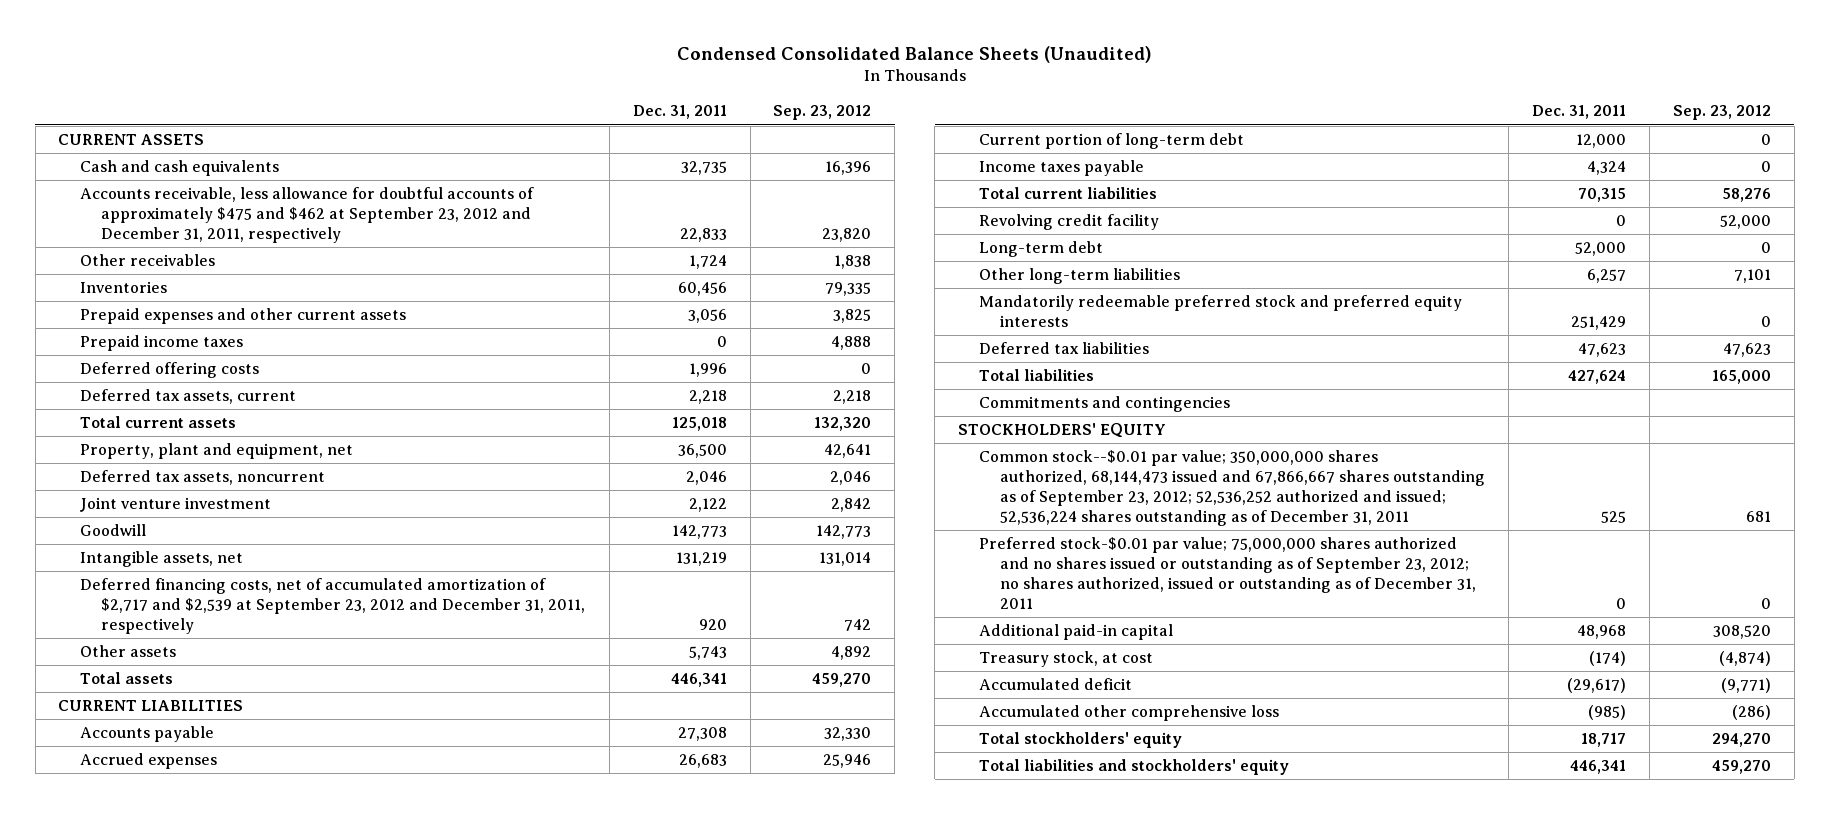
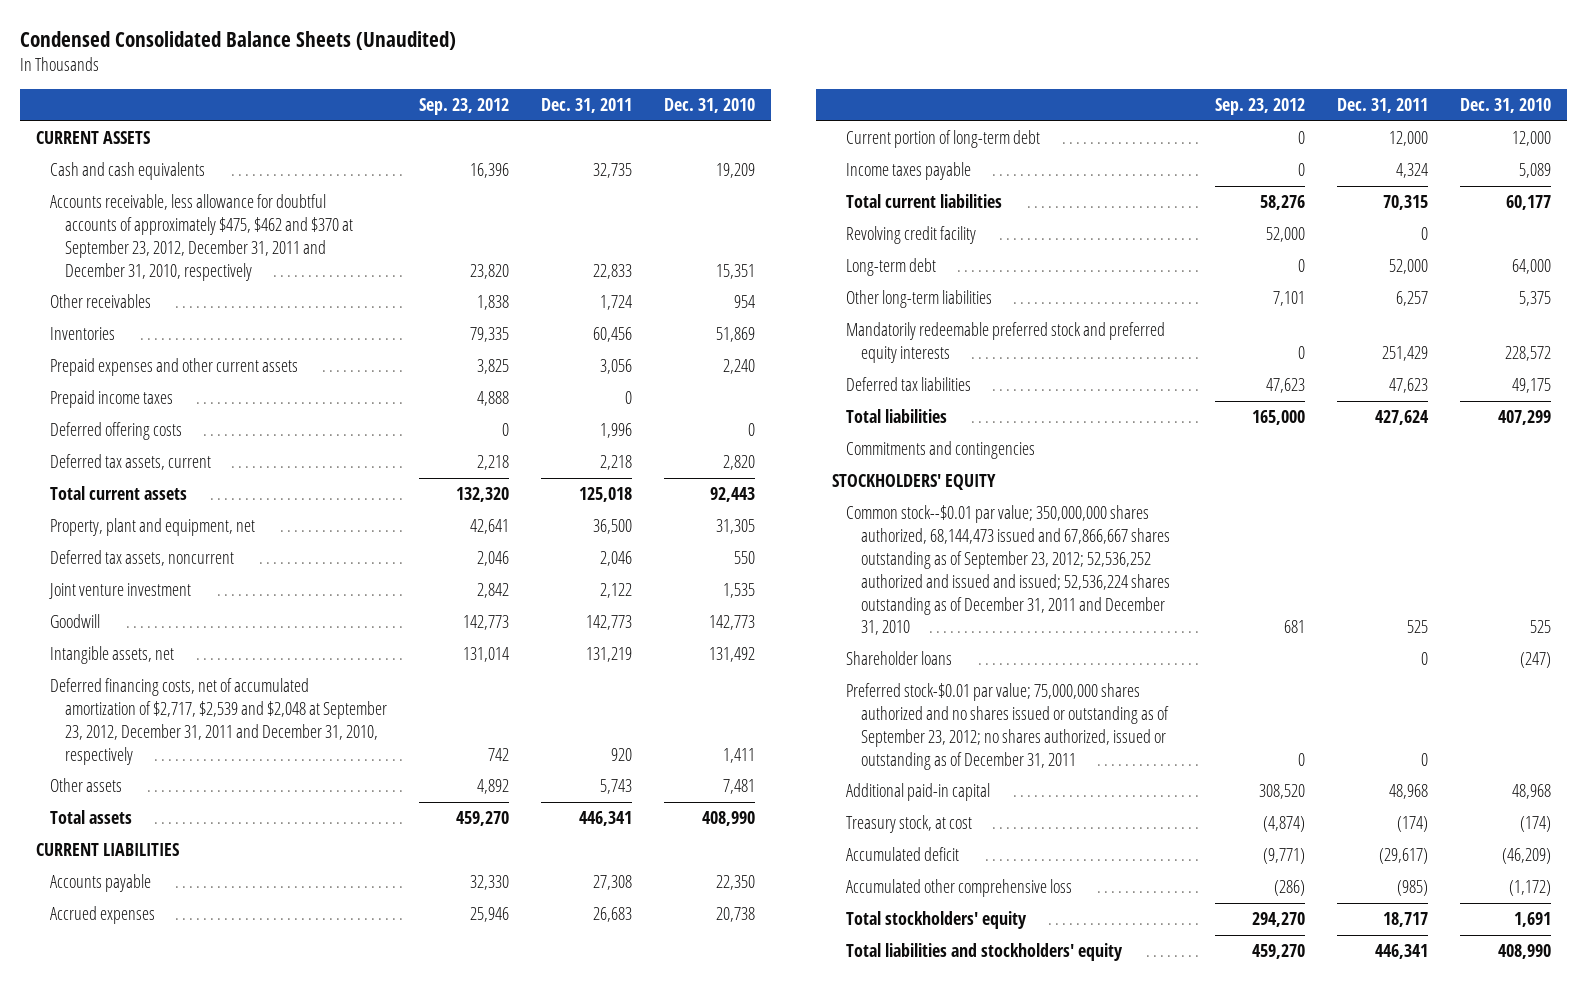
- | Dec. 31, 2011 | Sep. 23, 2012
+ | Sep. 23, 2012 | Dec. 31, 2011 | Dec. 31, 2010
- Accounts receivable, less allowance for doubtful accounts of approximately $475 and $462 at September 23, 2012 and December 31, 2011, respectively | 22,833 | 23,820
+ Accounts receivable, less allowance for doubtful accounts of approximately $475, $462 and $370 at September 23, 2012, December 31, 2011 and December 31, 2010, respectively | 23,820 | 22,833 | 15,351
- Deferred financing costs, net of accumulated amortization of $2,717 and $2,539 at September 23, 2012 and December 31, 2011, respectively | 920 | 742
+ Deferred financing costs, net of accumulated amortization of $2,717, $2,539 and $2,048 at September 23, 2012, December 31, 2011 and December 31, 2010, respectively | 742 | 920 | 1,411
- Common stock--$0.01 par value; 350,000,000 shares authorized, 68,144,473 issued and 67,866,667 shares outstanding as of September 23, 2012; 52,536,252 authorized and issued; 52,536,224 shares outstanding as of December 31, 2011 | 525 | 681
+ Common stock--$0.01 par value; 350,000,000 shares authorized, 68,144,473 issued and 67,866,667 shares outstanding as of September 23, 2012; 52,536,252 authorized and issued and issued; 52,536,224 shares outstanding as of December 31, 2011 and December 31, 2010 | 681 | 525 | 525
+ Shareholder loans | | 0 | (247)

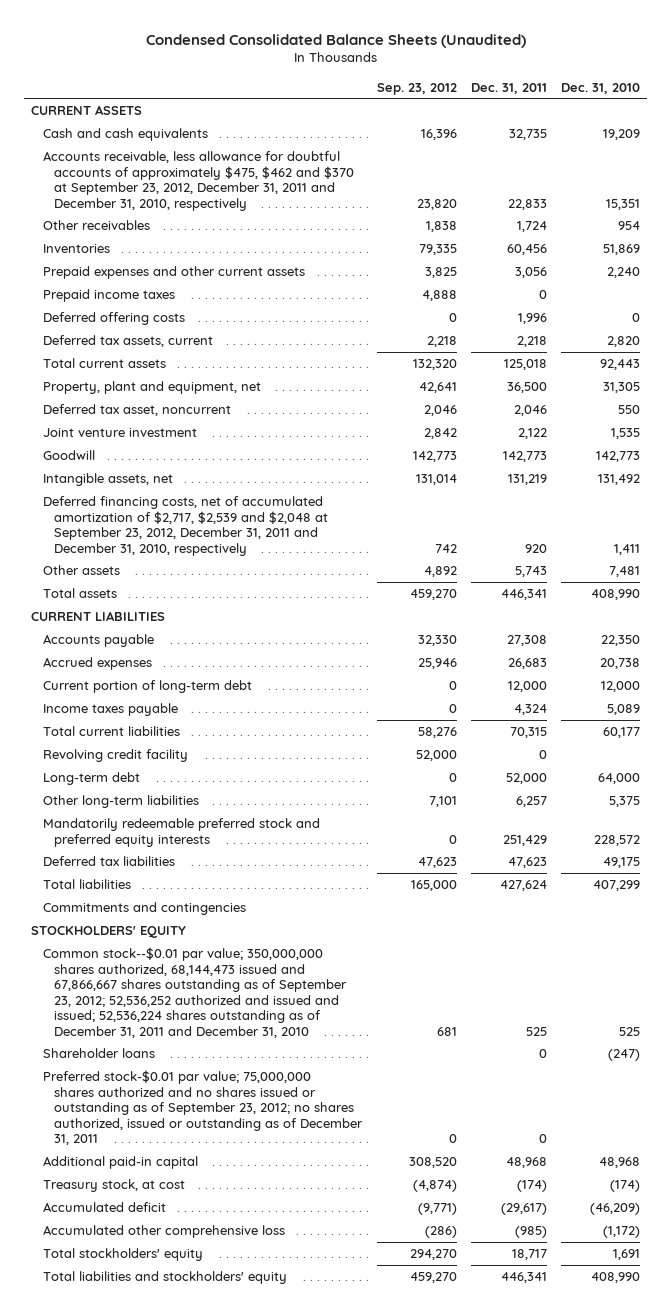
- Deferred tax assets, noncurrent | 2,046 | 2,046 | 550
+ Deferred tax asset, noncurrent | 2,046 | 2,046 | 550

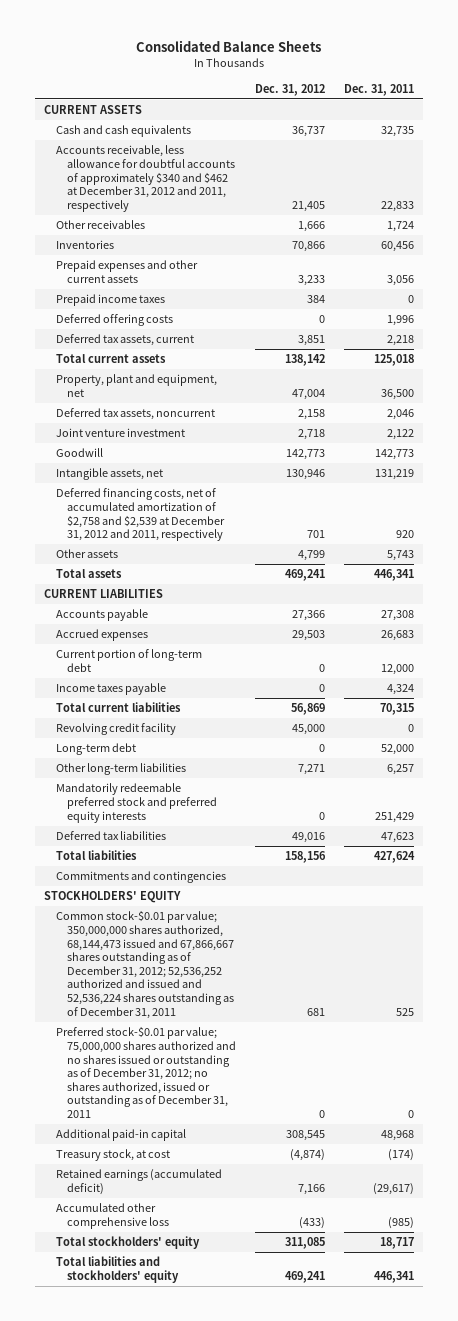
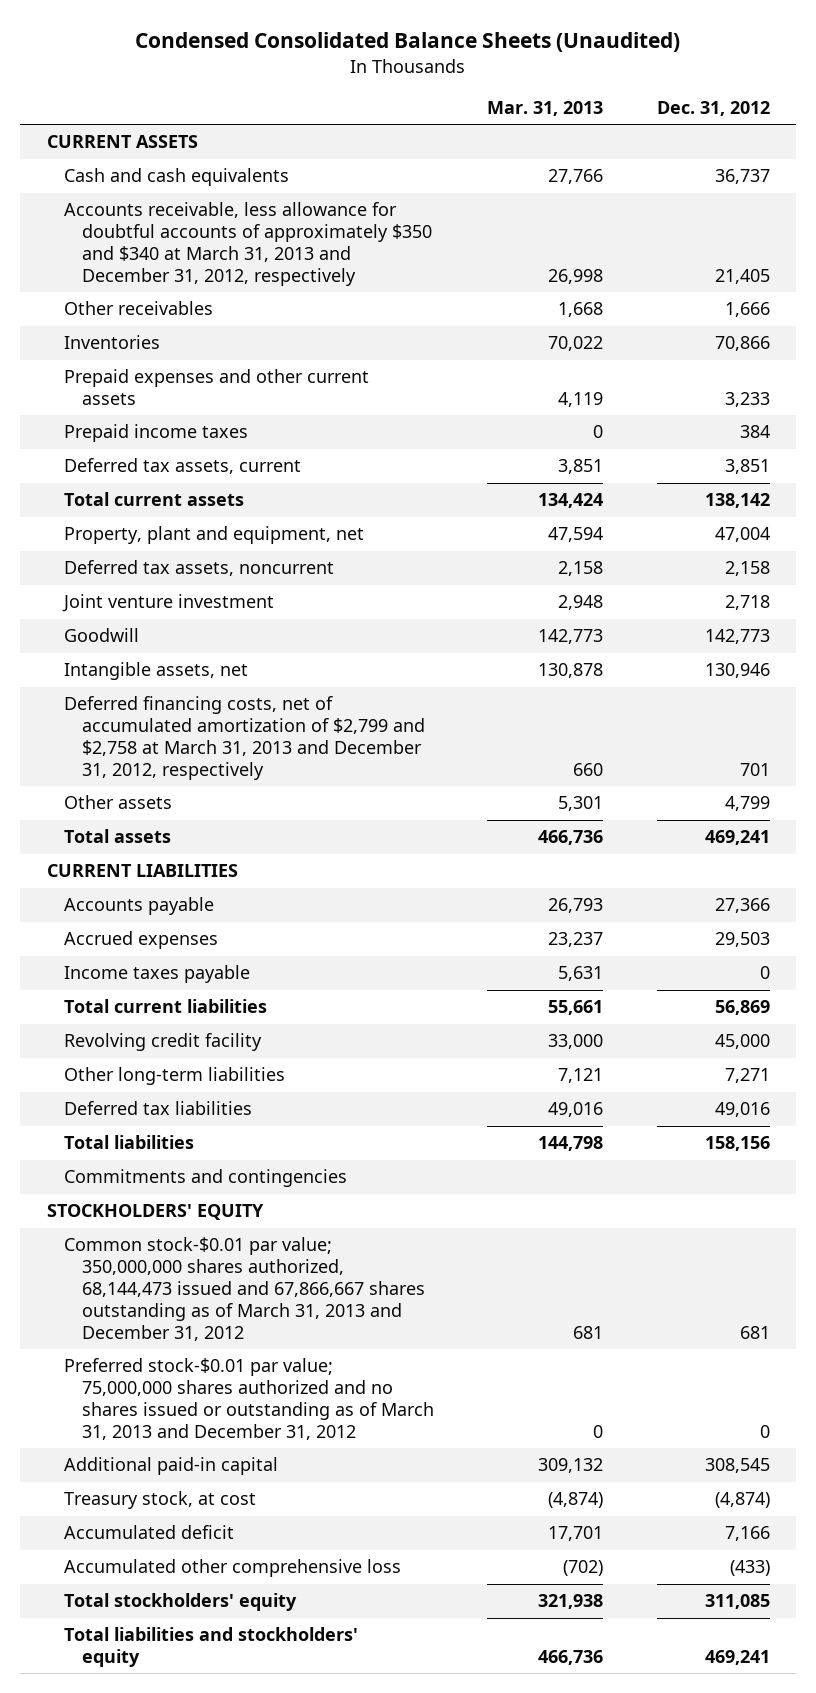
- Consolidated Balance Sheets
+ Condensed Consolidated Balance Sheets (Unaudited)
- | Dec. 31, 2012 | Dec. 31, 2011
+ | Mar. 31, 2013 | Dec. 31, 2012
- Accounts receivable, less allowance for doubtful accounts of approximately $340 and $462 at December 31, 2012 and 2011, respectively | 21,405 | 22,833
+ Accounts receivable, less allowance for doubtful accounts of approximately $350 and $340 at March 31, 2013 and December 31, 2012, respectively | 26,998 | 21,405
- Deferred offering costs | 0 | 1,996
- Deferred financing costs, net of accumulated amortization of $2,758 and $2,539 at December 31, 2012 and 2011, respectively | 701 | 920
+ Deferred financing costs, net of accumulated amortization of $2,799 and $2,758 at March 31, 2013 and December 31, 2012, respectively | 660 | 701
- Current portion of long-term debt | 0 | 12,000
- Long-term debt | 0 | 52,000
- Mandatorily redeemable preferred stock and preferred equity interests | 0 | 251,429
- Common stock-$0.01 par value; 350,000,000 shares authorized, 68,144,473 issued and 67,866,667 shares outstanding as of December 31, 2012; 52,536,252 authorized and issued and 52,536,224 shares outstanding as of December 31, 2011 | 681 | 525
- Preferred stock-$0.01 par value; 75,000,000 shares authorized and no shares issued or outstanding as of December 31, 2012; no shares authorized, issued or outstanding as of December 31, 2011 | 0 | 0
+ Common stock-$0.01 par value; 350,000,000 shares authorized, 68,144,473 issued and 67,866,667 shares outstanding as of March 31, 2013 and December 31, 2012 | 681 | 681
+ Preferred stock-$0.01 par value; 75,000,000 shares authorized and no shares issued or outstanding as of March 31, 2013 and December 31, 2012 | 0 | 0
- Retained earnings (accumulated deficit) | 7,166 | (29,617)
+ Accumulated deficit | 17,701 | 7,166

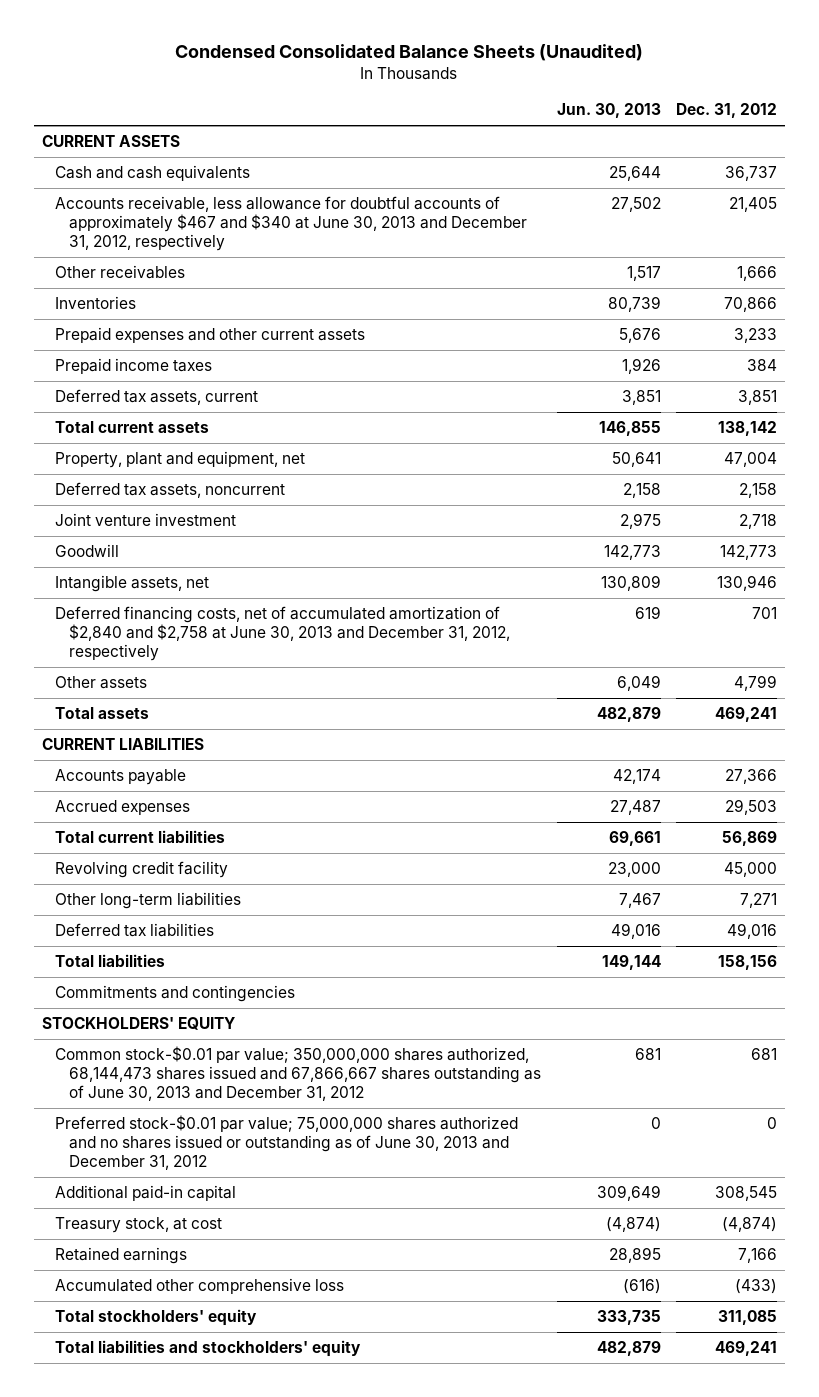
- | Mar. 31, 2013 | Dec. 31, 2012
+ | Jun. 30, 2013 | Dec. 31, 2012
- Accounts receivable, less allowance for doubtful accounts of approximately $350 and $340 at March 31, 2013 and December 31, 2012, respectively | 26,998 | 21,405
+ Accounts receivable, less allowance for doubtful accounts of approximately $467 and $340 at June 30, 2013 and December 31, 2012, respectively | 27,502 | 21,405
- Deferred financing costs, net of accumulated amortization of $2,799 and $2,758 at March 31, 2013 and December 31, 2012, respectively | 660 | 701
+ Deferred financing costs, net of accumulated amortization of $2,840 and $2,758 at June 30, 2013 and December 31, 2012, respectively | 619 | 701
- Income taxes payable | 5,631 | 0
- Common stock-$0.01 par value; 350,000,000 shares authorized, 68,144,473 issued and 67,866,667 shares outstanding as of March 31, 2013 and December 31, 2012 | 681 | 681
- Preferred stock-$0.01 par value; 75,000,000 shares authorized and no shares issued or outstanding as of March 31, 2013 and December 31, 2012 | 0 | 0
+ Common stock-$0.01 par value; 350,000,000 shares authorized, 68,144,473 shares issued and 67,866,667 shares outstanding as of June 30, 2013 and December 31, 2012 | 681 | 681
+ Preferred stock-$0.01 par value; 75,000,000 shares authorized and no shares issued or outstanding as of June 30, 2013 and December 31, 2012 | 0 | 0
- Accumulated deficit | 17,701 | 7,166
+ Retained earnings | 28,895 | 7,166

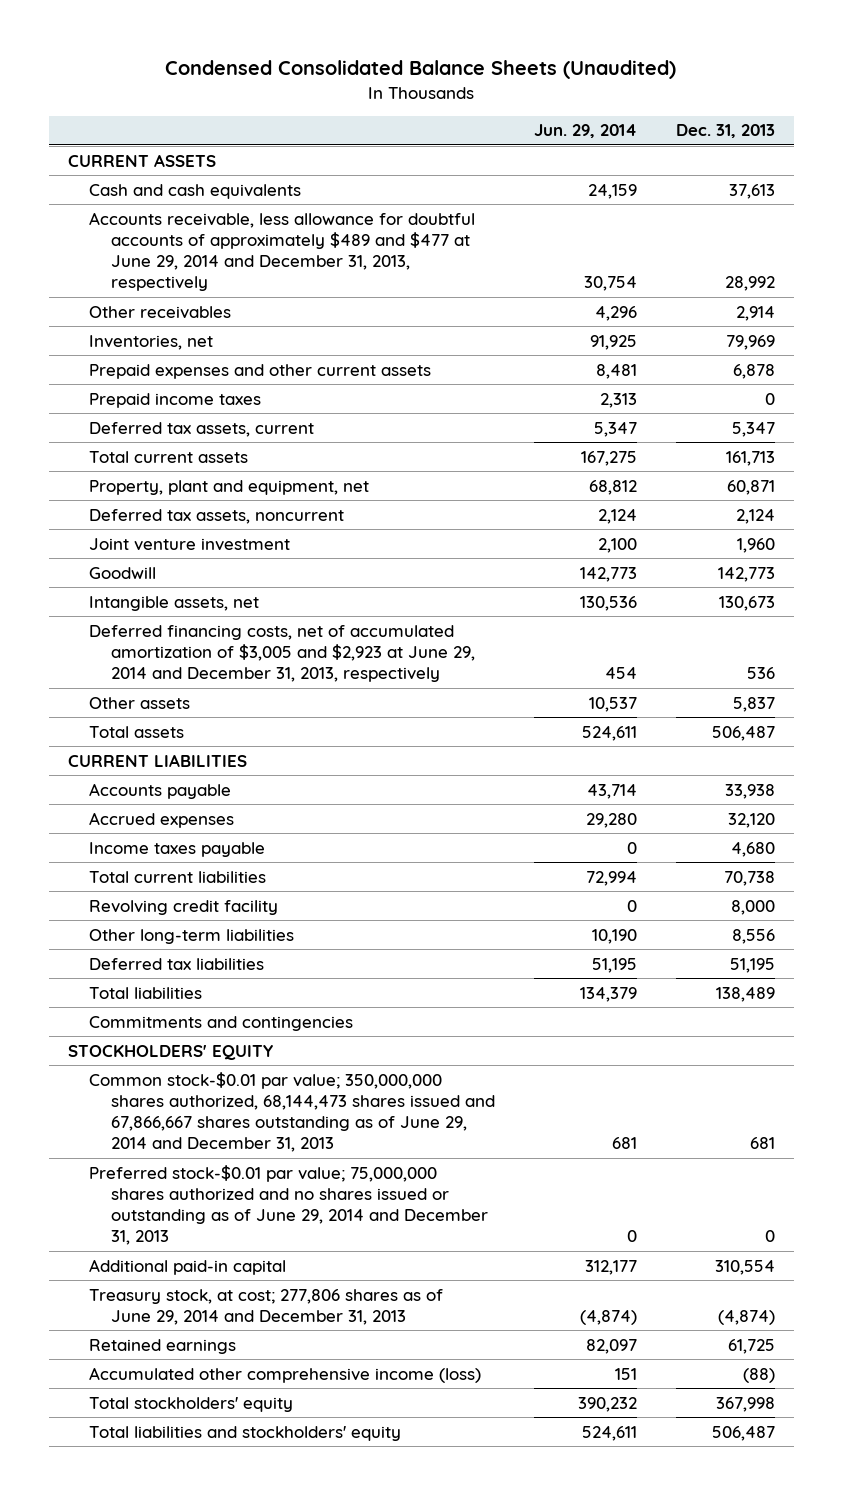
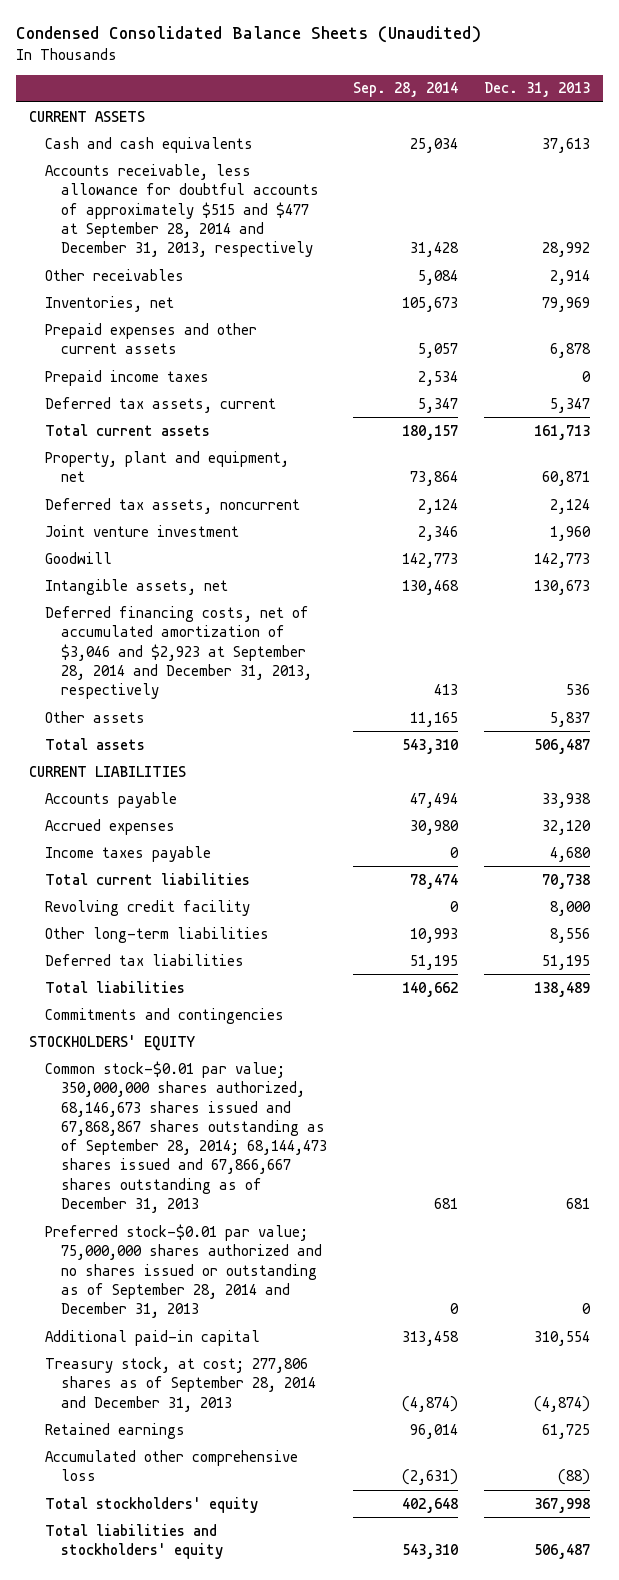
- | Jun. 29, 2014 | Dec. 31, 2013
+ | Sep. 28, 2014 | Dec. 31, 2013
- Accounts receivable, less allowance for doubtful accounts of approximately $489 and $477 at June 29, 2014 and December 31, 2013, respectively | 30,754 | 28,992
+ Accounts receivable, less allowance for doubtful accounts of approximately $515 and $477 at September 28, 2014 and December 31, 2013, respectively | 31,428 | 28,992
- Deferred financing costs, net of accumulated amortization of $3,005 and $2,923 at June 29, 2014 and December 31, 2013, respectively | 454 | 536
+ Deferred financing costs, net of accumulated amortization of $3,046 and $2,923 at September 28, 2014 and December 31, 2013, respectively | 413 | 536
- Common stock-$0.01 par value; 350,000,000 shares authorized, 68,144,473 shares issued and 67,866,667 shares outstanding as of June 29, 2014 and December 31, 2013 | 681 | 681
- Preferred stock-$0.01 par value; 75,000,000 shares authorized and no shares issued or outstanding as of June 29, 2014 and December 31, 2013 | 0 | 0
+ Common stock-$0.01 par value; 350,000,000 shares authorized, 68,146,673 shares issued and 67,868,867 shares outstanding as of September 28, 2014; 68,144,473 shares issued and 67,866,667 shares outstanding as of December 31, 2013 | 681 | 681
+ Preferred stock-$0.01 par value; 75,000,000 shares authorized and no shares issued or outstanding as of September 28, 2014 and December 31, 2013 | 0 | 0
- Treasury stock, at cost; 277,806 shares as of June 29, 2014 and December 31, 2013 | (4,874) | (4,874)
+ Treasury stock, at cost; 277,806 shares as of September 28, 2014 and December 31, 2013 | (4,874) | (4,874)
- Accumulated other comprehensive income (loss) | 151 | (88)
+ Accumulated other comprehensive loss | (2,631) | (88)

